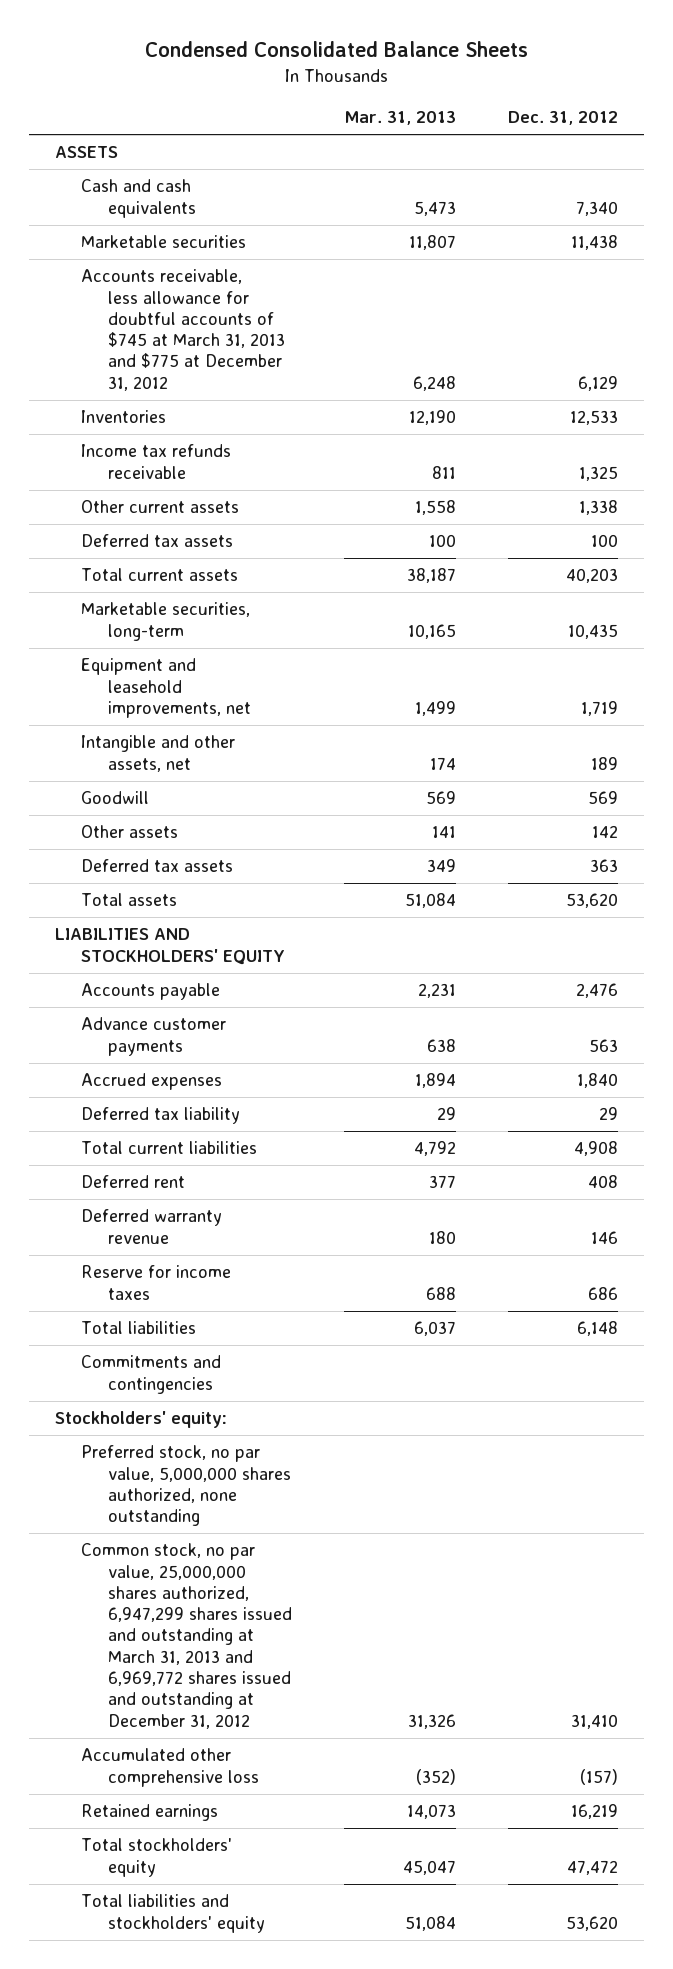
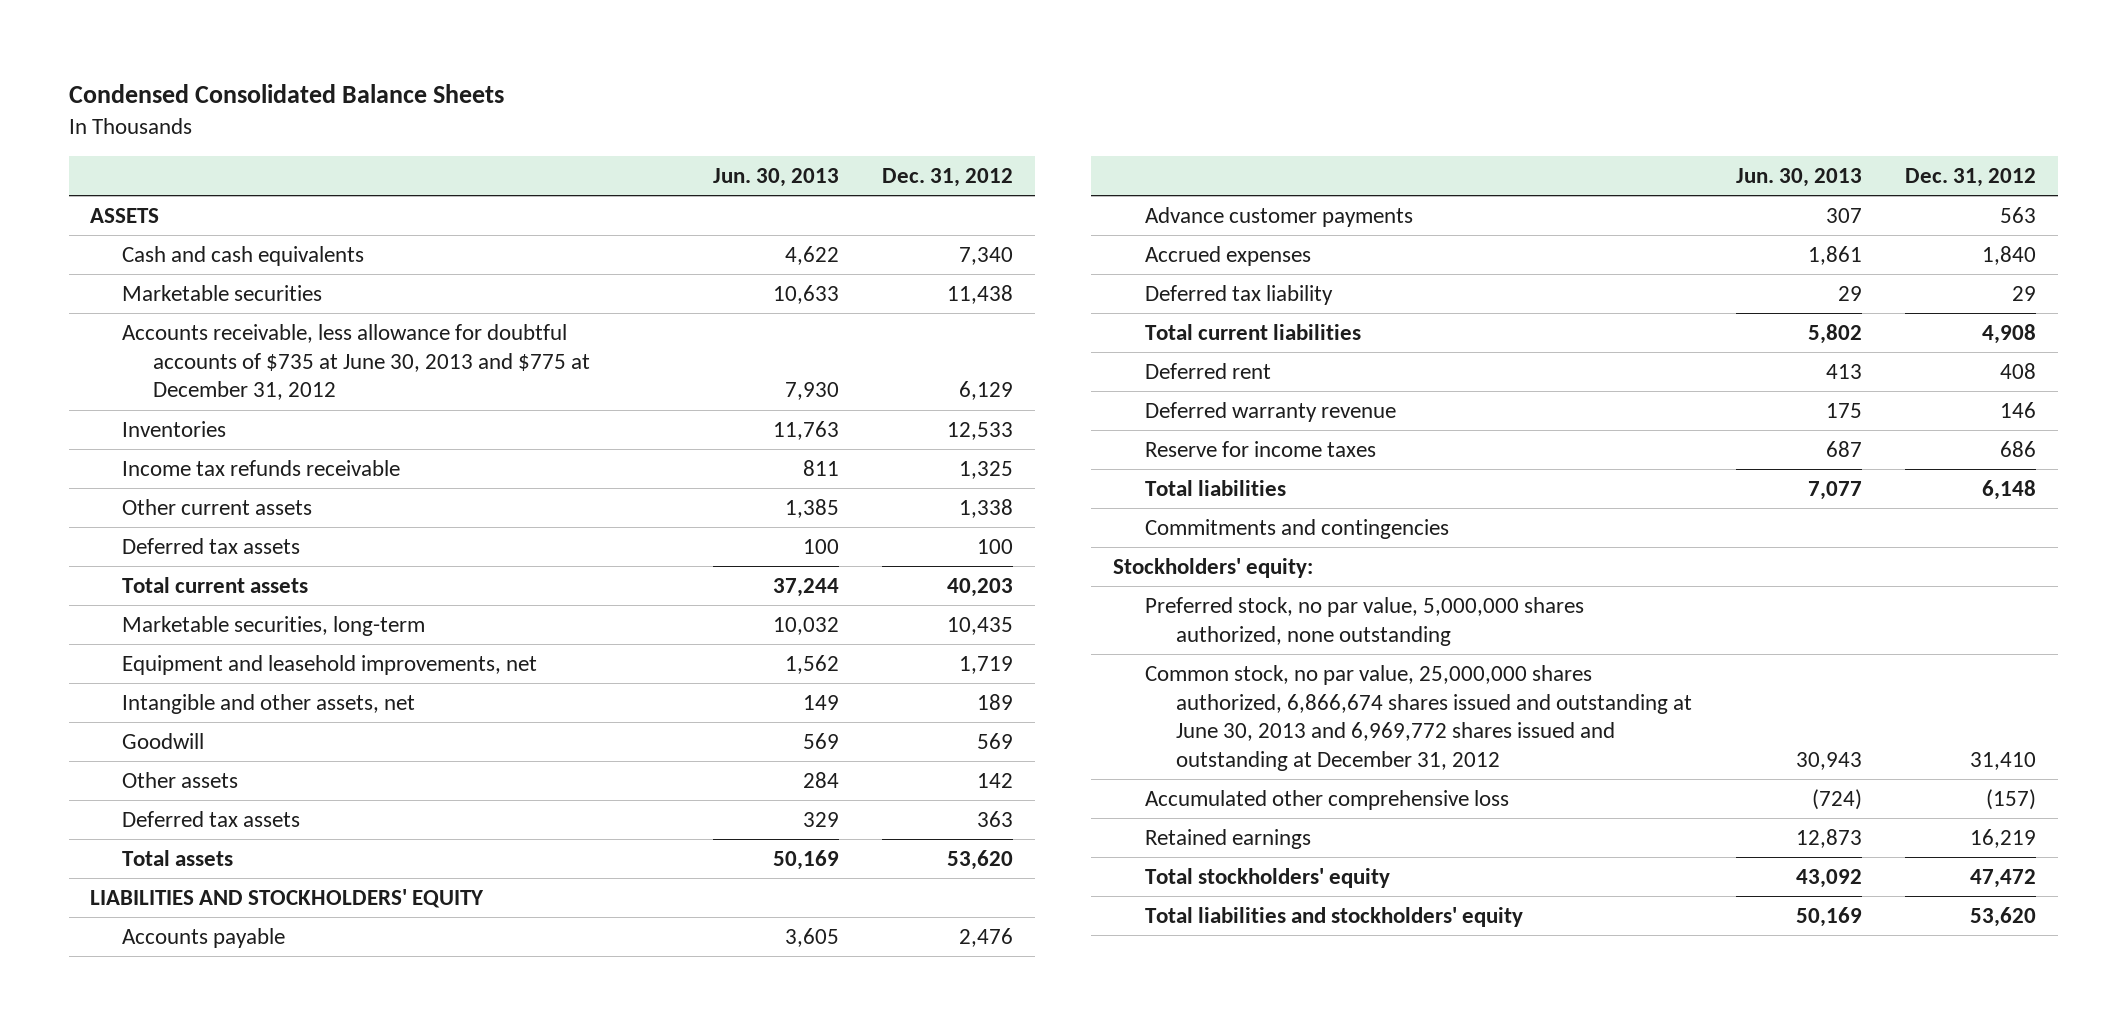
- | Mar. 31, 2013 | Dec. 31, 2012
+ | Jun. 30, 2013 | Dec. 31, 2012
- Accounts receivable, less allowance for doubtful accounts of $745 at March 31, 2013 and $775 at December 31, 2012 | 6,248 | 6,129
+ Accounts receivable, less allowance for doubtful accounts of $735 at June 30, 2013 and $775 at December 31, 2012 | 7,930 | 6,129
- Common stock, no par value, 25,000,000 shares authorized, 6,947,299 shares issued and outstanding at March 31, 2013 and 6,969,772 shares issued and outstanding at December 31, 2012 | 31,326 | 31,410
+ Common stock, no par value, 25,000,000 shares authorized, 6,866,674 shares issued and outstanding at June 30, 2013 and 6,969,772 shares issued and outstanding at December 31, 2012 | 30,943 | 31,410

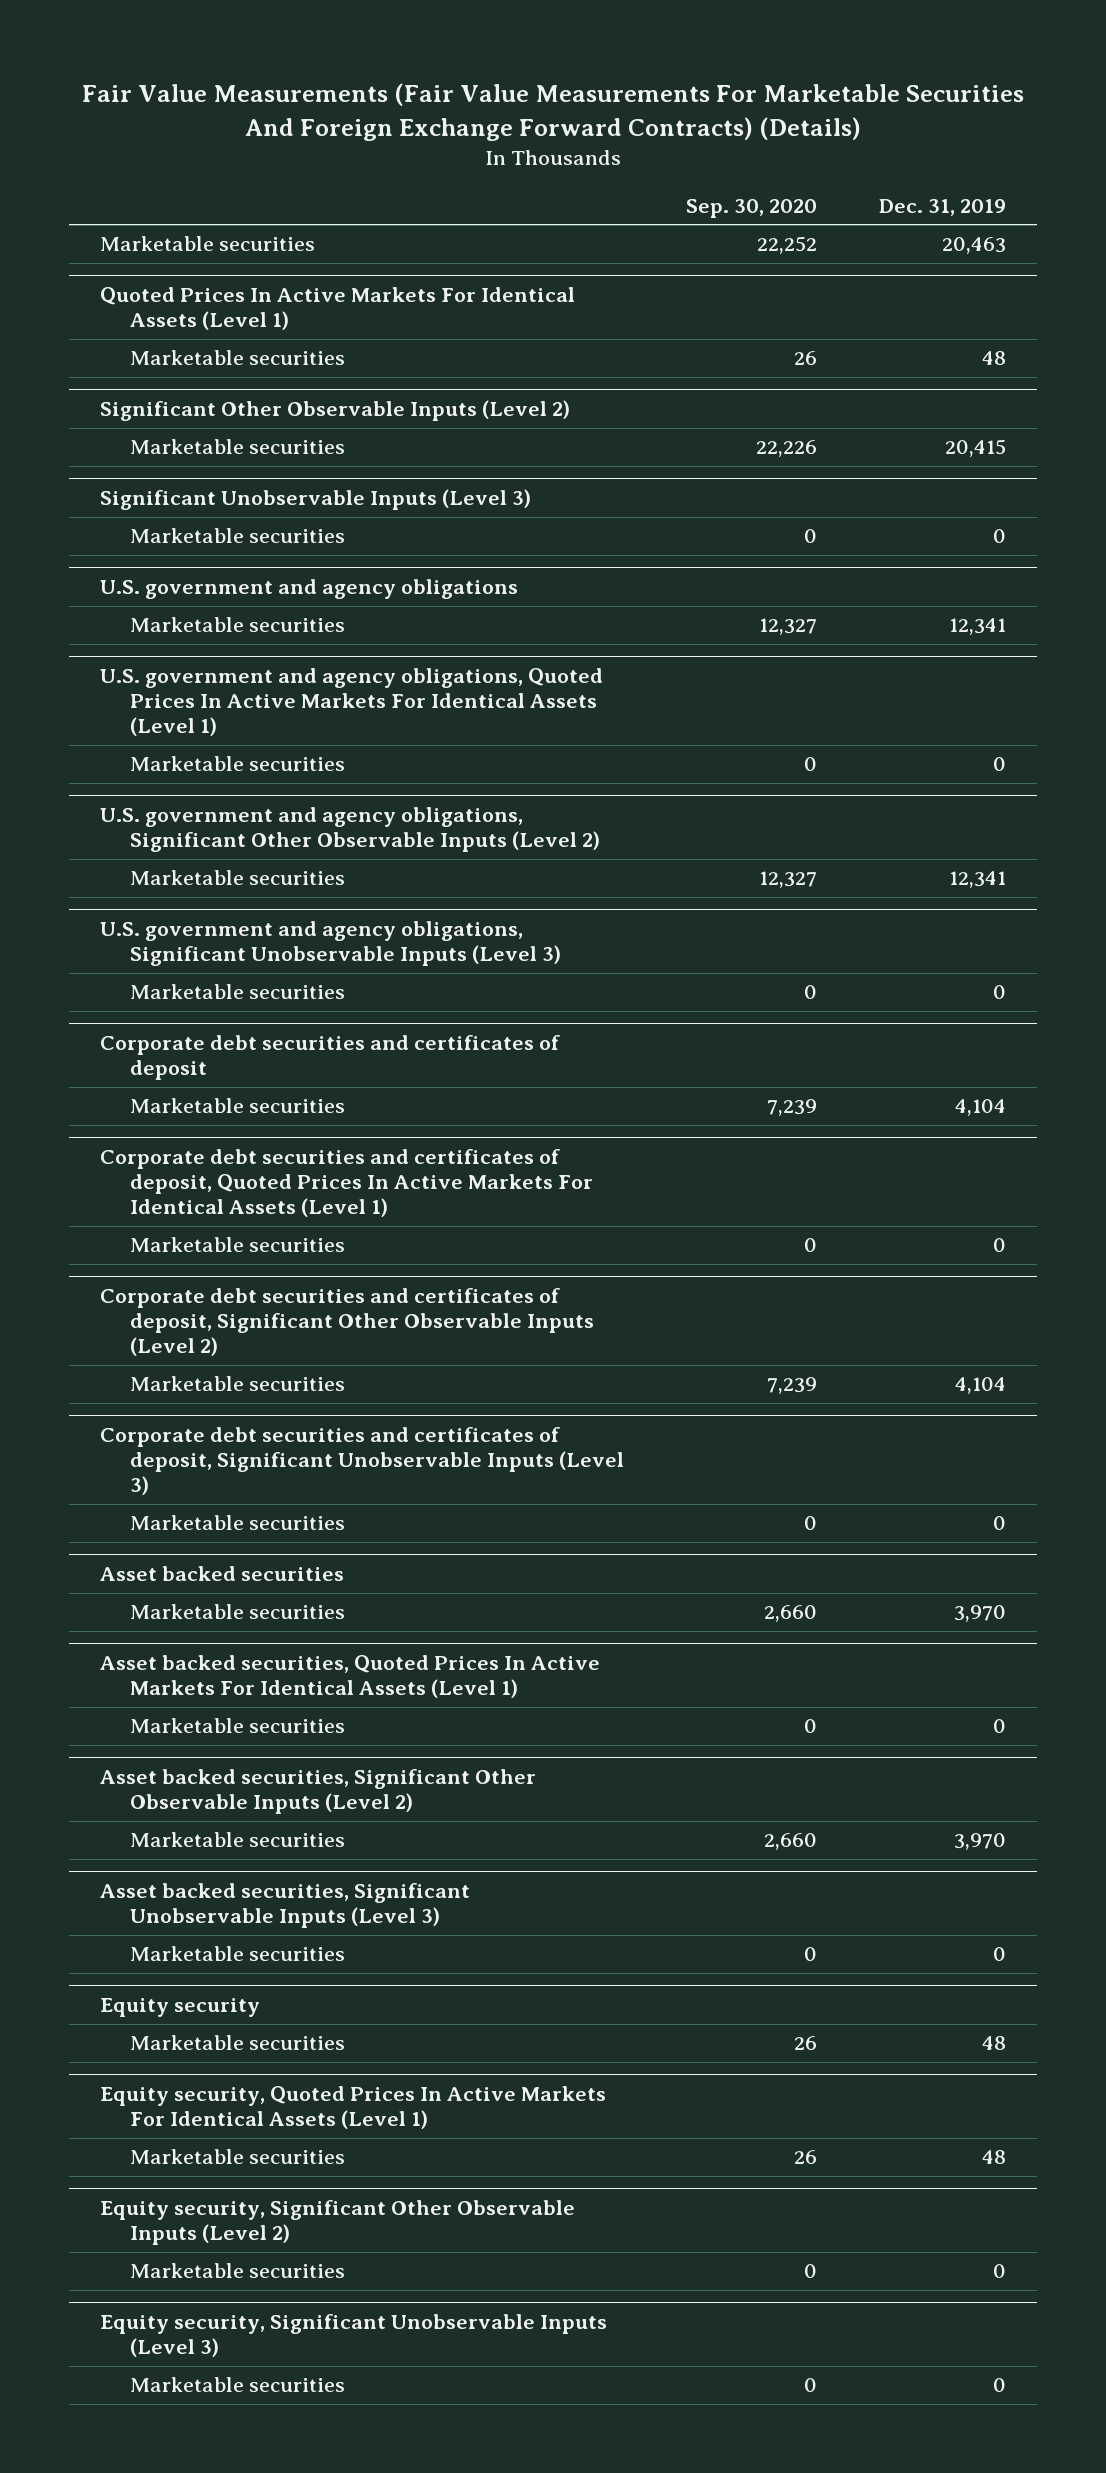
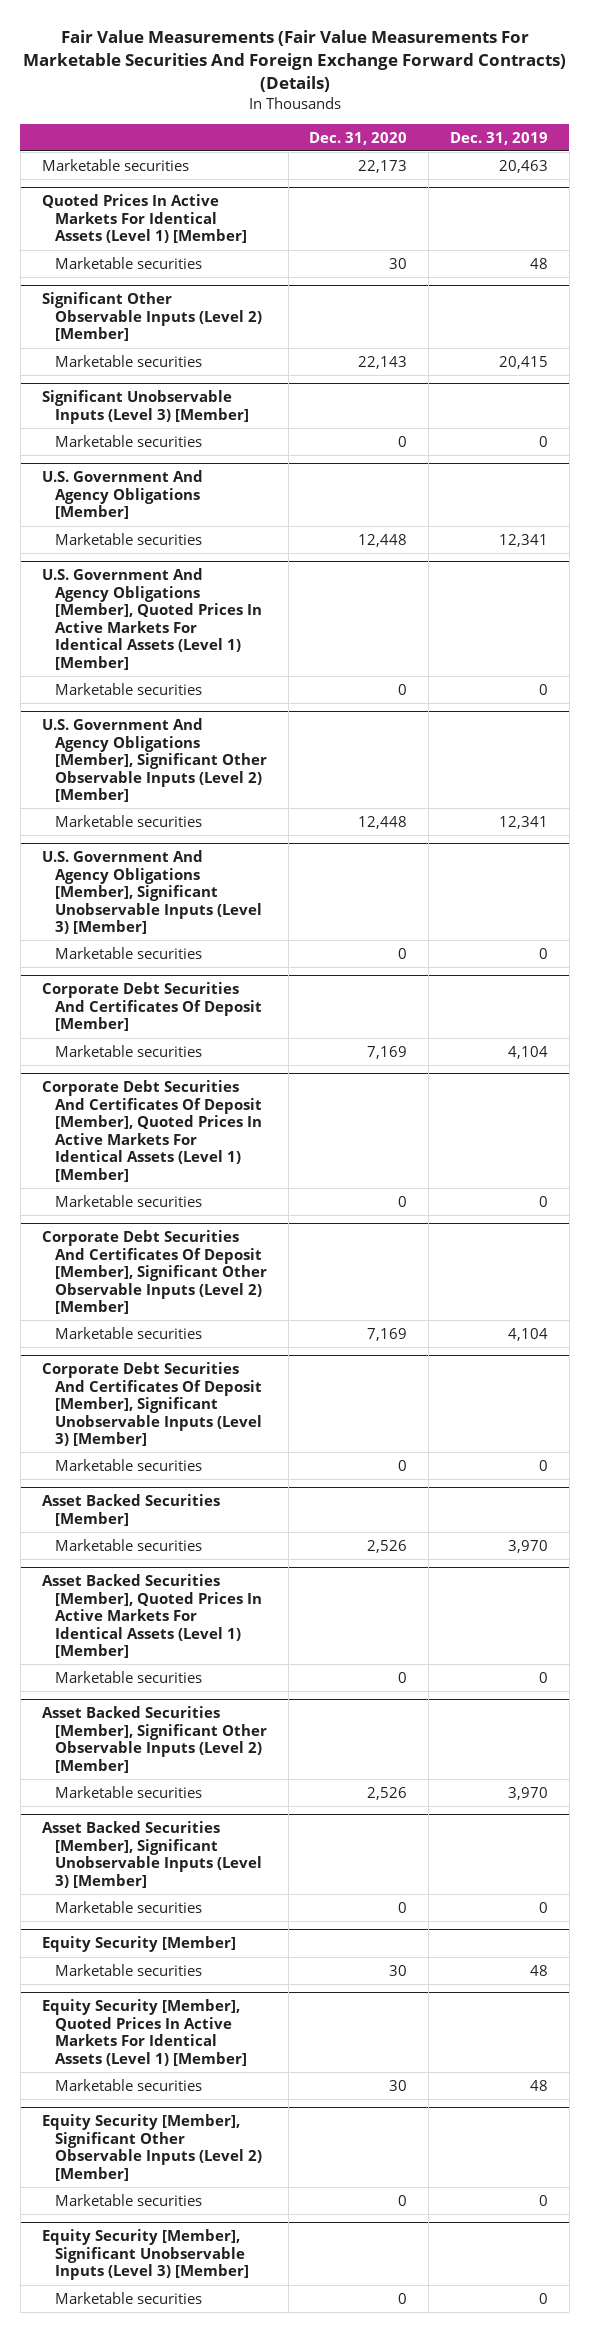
- | Sep. 30, 2020 | Dec. 31, 2019
+ | Dec. 31, 2020 | Dec. 31, 2019
- Quoted Prices In Active Markets For Identical Assets (Level 1)
+ Quoted Prices In Active Markets For Identical Assets (Level 1) [Member]
- Significant Other Observable Inputs (Level 2)
+ Significant Other Observable Inputs (Level 2) [Member]
- Significant Unobservable Inputs (Level 3)
+ Significant Unobservable Inputs (Level 3) [Member]
- U.S. government and agency obligations
+ U.S. Government And Agency Obligations [Member]
- U.S. government and agency obligations, Quoted Prices In Active Markets For Identical Assets (Level 1)
+ U.S. Government And Agency Obligations [Member], Quoted Prices In Active Markets For Identical Assets (Level 1) [Member]
- U.S. government and agency obligations, Significant Other Observable Inputs (Level 2)
+ U.S. Government And Agency Obligations [Member], Significant Other Observable Inputs (Level 2) [Member]
- U.S. government and agency obligations, Significant Unobservable Inputs (Level 3)
+ U.S. Government And Agency Obligations [Member], Significant Unobservable Inputs (Level 3) [Member]
- Corporate debt securities and certificates of deposit
+ Corporate Debt Securities And Certificates Of Deposit [Member]
- Corporate debt securities and certificates of deposit, Quoted Prices In Active Markets For Identical Assets (Level 1)
+ Corporate Debt Securities And Certificates Of Deposit [Member], Quoted Prices In Active Markets For Identical Assets (Level 1) [Member]
- Corporate debt securities and certificates of deposit, Significant Other Observable Inputs (Level 2)
+ Corporate Debt Securities And Certificates Of Deposit [Member], Significant Other Observable Inputs (Level 2) [Member]
- Corporate debt securities and certificates of deposit, Significant Unobservable Inputs (Level 3)
+ Corporate Debt Securities And Certificates Of Deposit [Member], Significant Unobservable Inputs (Level 3) [Member]
- Asset backed securities
+ Asset Backed Securities [Member]
- Asset backed securities, Quoted Prices In Active Markets For Identical Assets (Level 1)
+ Asset Backed Securities [Member], Quoted Prices In Active Markets For Identical Assets (Level 1) [Member]
- Asset backed securities, Significant Other Observable Inputs (Level 2)
+ Asset Backed Securities [Member], Significant Other Observable Inputs (Level 2) [Member]
- Asset backed securities, Significant Unobservable Inputs (Level 3)
+ Asset Backed Securities [Member], Significant Unobservable Inputs (Level 3) [Member]
- Equity security
+ Equity Security [Member]
- Equity security, Quoted Prices In Active Markets For Identical Assets (Level 1)
+ Equity Security [Member], Quoted Prices In Active Markets For Identical Assets (Level 1) [Member]
- Equity security, Significant Other Observable Inputs (Level 2)
+ Equity Security [Member], Significant Other Observable Inputs (Level 2) [Member]
- Equity security, Significant Unobservable Inputs (Level 3)
+ Equity Security [Member], Significant Unobservable Inputs (Level 3) [Member]

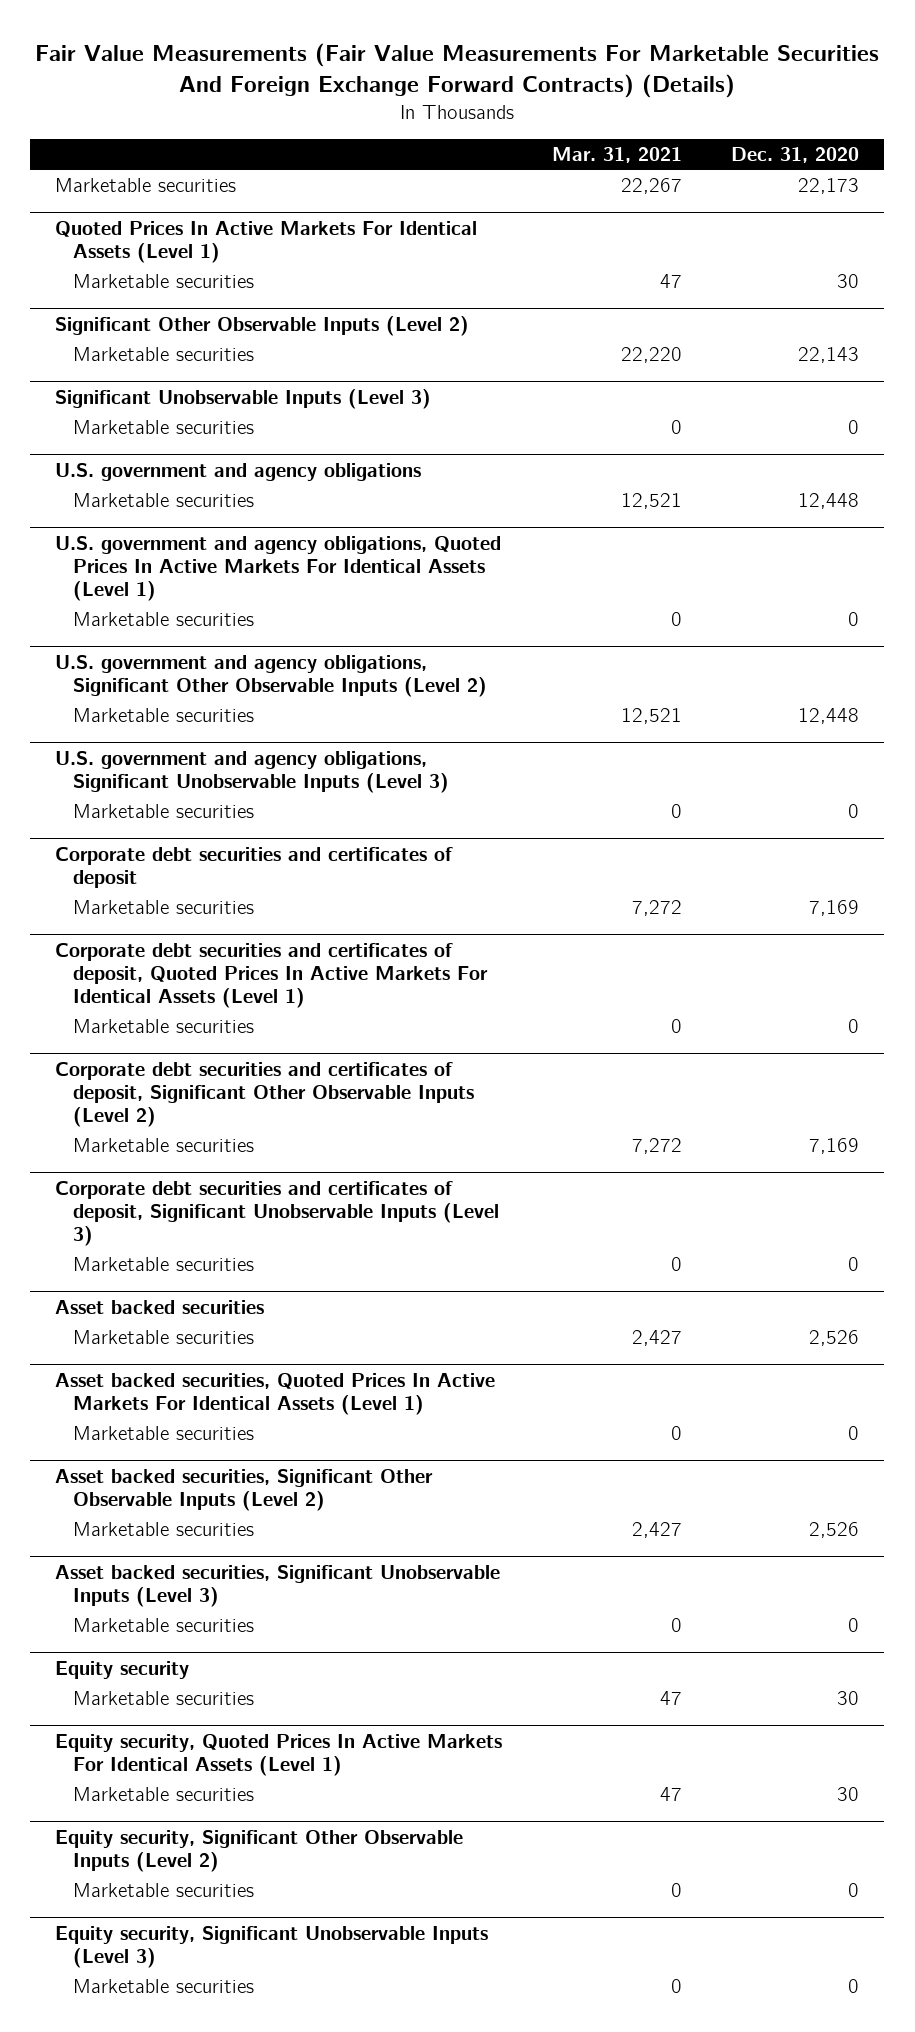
- | Dec. 31, 2020 | Dec. 31, 2019
+ | Mar. 31, 2021 | Dec. 31, 2020
- Quoted Prices In Active Markets For Identical Assets (Level 1) [Member]
+ Quoted Prices In Active Markets For Identical Assets (Level 1)
- Significant Other Observable Inputs (Level 2) [Member]
+ Significant Other Observable Inputs (Level 2)
- Significant Unobservable Inputs (Level 3) [Member]
+ Significant Unobservable Inputs (Level 3)
- U.S. Government And Agency Obligations [Member]
+ U.S. government and agency obligations
- U.S. Government And Agency Obligations [Member], Quoted Prices In Active Markets For Identical Assets (Level 1) [Member]
+ U.S. government and agency obligations, Quoted Prices In Active Markets For Identical Assets (Level 1)
- U.S. Government And Agency Obligations [Member], Significant Other Observable Inputs (Level 2) [Member]
+ U.S. government and agency obligations, Significant Other Observable Inputs (Level 2)
- U.S. Government And Agency Obligations [Member], Significant Unobservable Inputs (Level 3) [Member]
+ U.S. government and agency obligations, Significant Unobservable Inputs (Level 3)
- Corporate Debt Securities And Certificates Of Deposit [Member]
+ Corporate debt securities and certificates of deposit
- Corporate Debt Securities And Certificates Of Deposit [Member], Quoted Prices In Active Markets For Identical Assets (Level 1) [Member]
+ Corporate debt securities and certificates of deposit, Quoted Prices In Active Markets For Identical Assets (Level 1)
- Corporate Debt Securities And Certificates Of Deposit [Member], Significant Other Observable Inputs (Level 2) [Member]
+ Corporate debt securities and certificates of deposit, Significant Other Observable Inputs (Level 2)
- Corporate Debt Securities And Certificates Of Deposit [Member], Significant Unobservable Inputs (Level 3) [Member]
+ Corporate debt securities and certificates of deposit, Significant Unobservable Inputs (Level 3)
- Asset Backed Securities [Member]
+ Asset backed securities
- Asset Backed Securities [Member], Quoted Prices In Active Markets For Identical Assets (Level 1) [Member]
+ Asset backed securities, Quoted Prices In Active Markets For Identical Assets (Level 1)
- Asset Backed Securities [Member], Significant Other Observable Inputs (Level 2) [Member]
+ Asset backed securities, Significant Other Observable Inputs (Level 2)
- Asset Backed Securities [Member], Significant Unobservable Inputs (Level 3) [Member]
+ Asset backed securities, Significant Unobservable Inputs (Level 3)
- Equity Security [Member]
+ Equity security
- Equity Security [Member], Quoted Prices In Active Markets For Identical Assets (Level 1) [Member]
+ Equity security, Quoted Prices In Active Markets For Identical Assets (Level 1)
- Equity Security [Member], Significant Other Observable Inputs (Level 2) [Member]
+ Equity security, Significant Other Observable Inputs (Level 2)
- Equity Security [Member], Significant Unobservable Inputs (Level 3) [Member]
+ Equity security, Significant Unobservable Inputs (Level 3)

